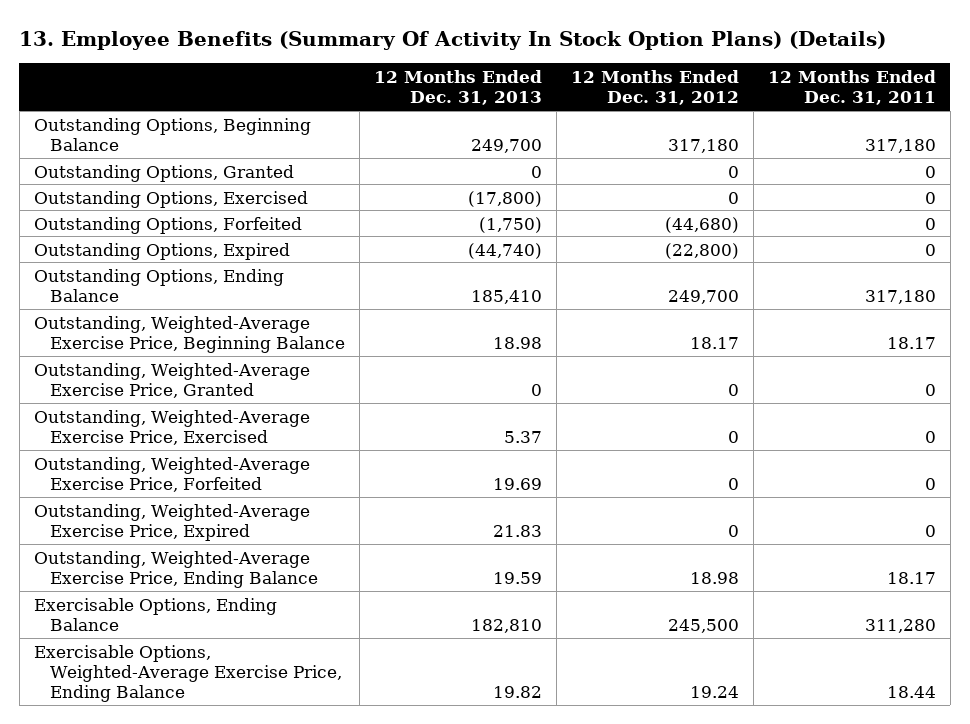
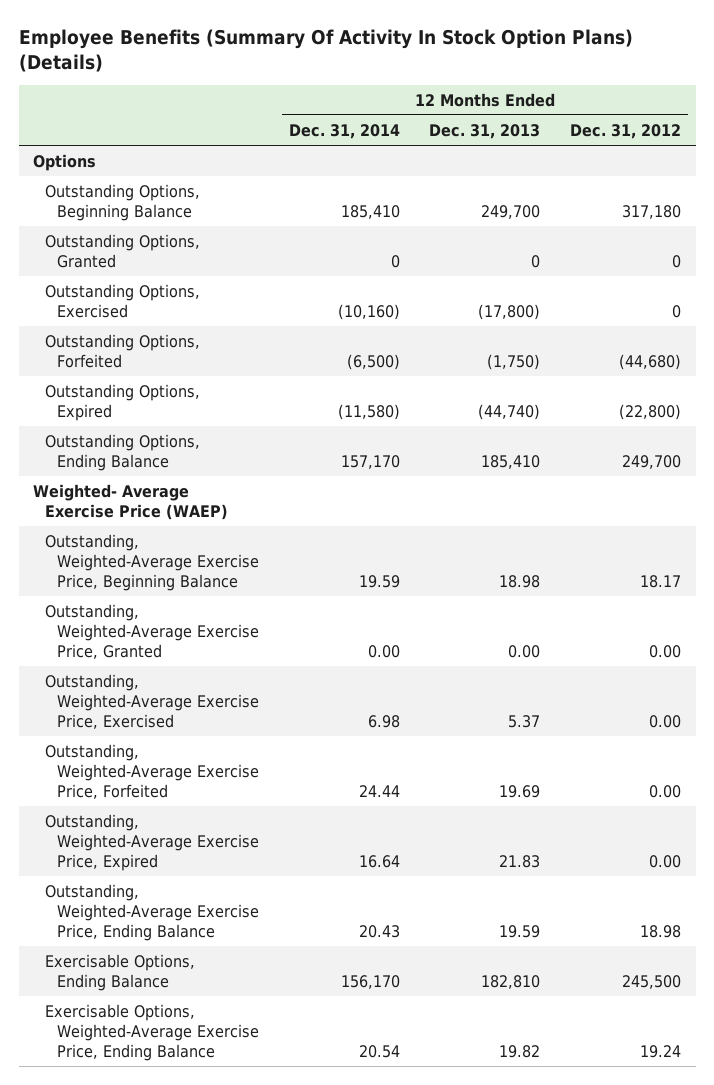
- 13. Employee Benefits (Summary Of Activity In Stock Option Plans) (Details)
+ Employee Benefits (Summary Of Activity In Stock Option Plans) (Details)
- | 12 Months Ended Dec. 31, 2013 | 12 Months Ended Dec. 31, 2012 | 12 Months Ended Dec. 31, 2011
+ | 12 Months Ended Dec. 31, 2014 | 12 Months Ended Dec. 31, 2013 | 12 Months Ended Dec. 31, 2012
+ Options
+ Weighted- Average Exercise Price (WAEP)
- Outstanding, Weighted-Average Exercise Price, Granted | 0 | 0 | 0
- Outstanding, Weighted-Average Exercise Price, Exercised | 5.37 | 0 | 0
- Outstanding, Weighted-Average Exercise Price, Forfeited | 19.69 | 0 | 0
- Outstanding, Weighted-Average Exercise Price, Expired | 21.83 | 0 | 0
+ Outstanding, Weighted-Average Exercise Price, Granted | 0.00 | 0.00 | 0.00
+ Outstanding, Weighted-Average Exercise Price, Exercised | 6.98 | 5.37 | 0.00
+ Outstanding, Weighted-Average Exercise Price, Forfeited | 24.44 | 19.69 | 0.00
+ Outstanding, Weighted-Average Exercise Price, Expired | 16.64 | 21.83 | 0.00

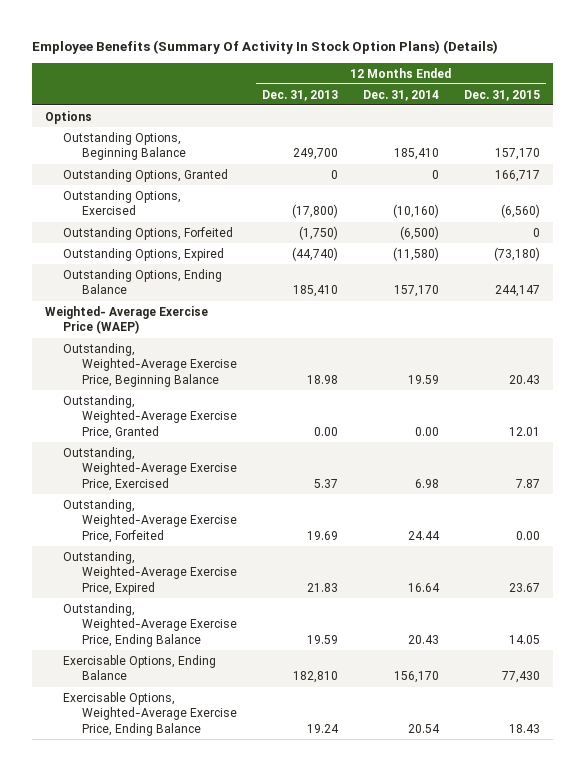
- | 12 Months Ended Dec. 31, 2014 | 12 Months Ended Dec. 31, 2013 | 12 Months Ended Dec. 31, 2012
+ | 12 Months Ended Dec. 31, 2013 | 12 Months Ended Dec. 31, 2014 | 12 Months Ended Dec. 31, 2015
- Exercisable Options, Weighted-Average Exercise Price, Ending Balance | 20.54 | 19.82 | 19.24
+ Exercisable Options, Weighted-Average Exercise Price, Ending Balance | 19.24 | 20.54 | 18.43

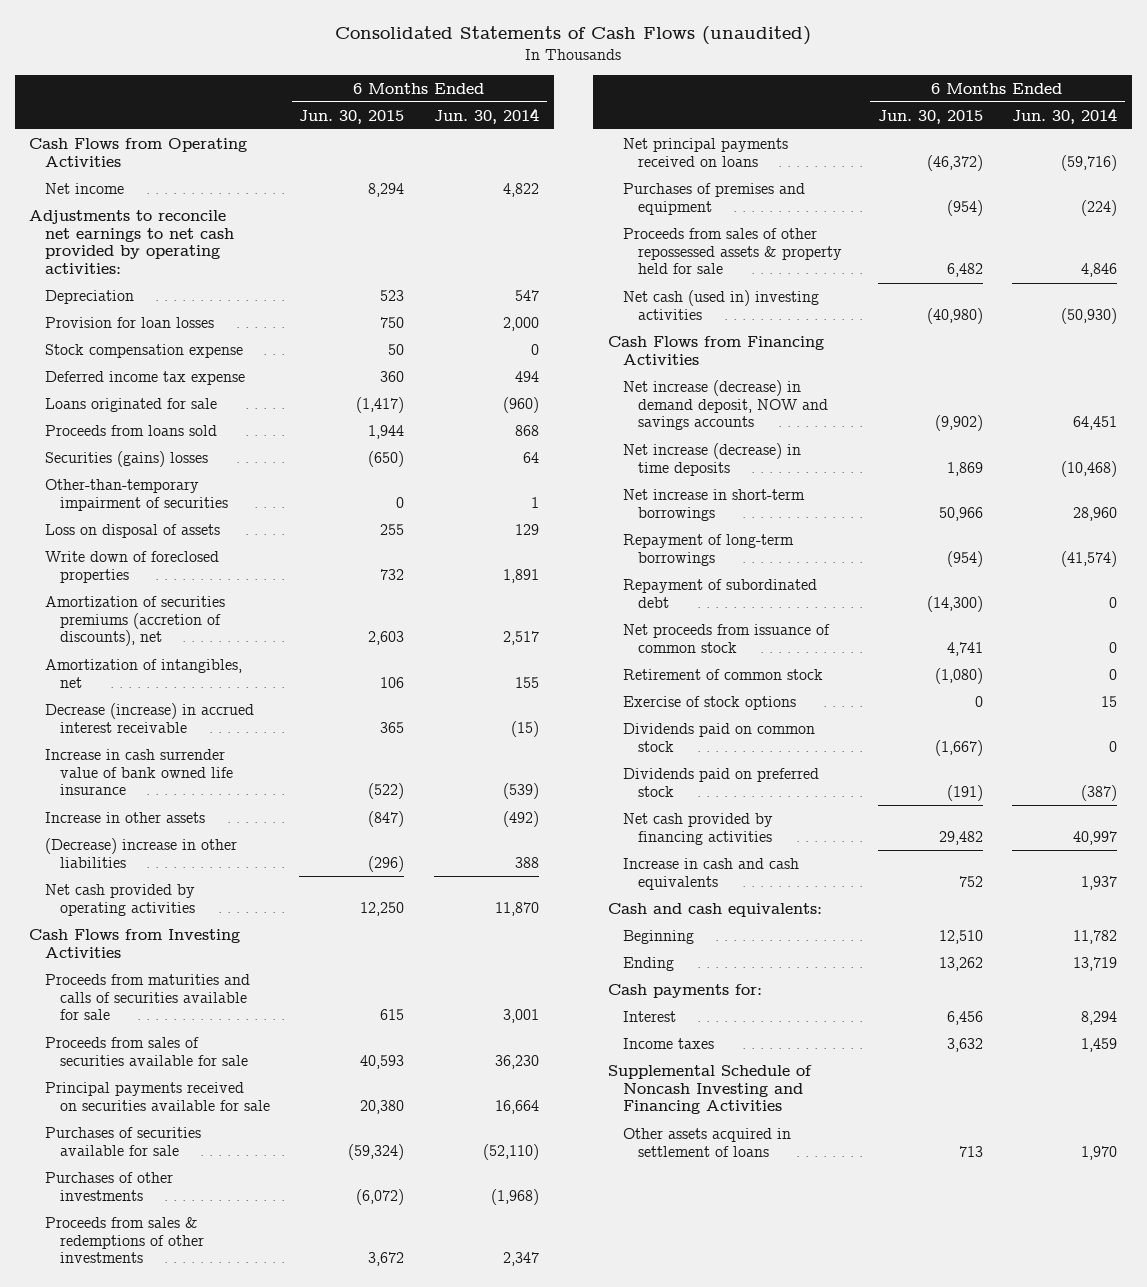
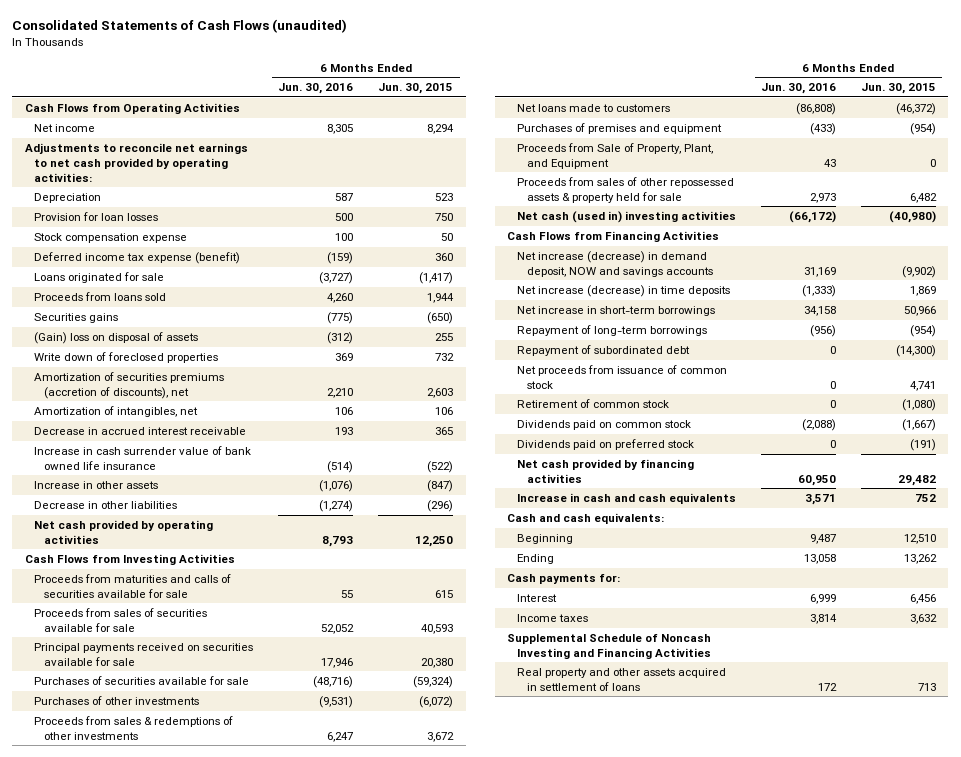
- | 6 Months Ended Jun. 30, 2015 | 6 Months Ended Jun. 30, 2014
+ | 6 Months Ended Jun. 30, 2016 | 6 Months Ended Jun. 30, 2015
- Deferred income tax expense | 360 | 494
+ Deferred income tax expense (benefit) | (159) | 360
- Securities (gains) losses | (650) | 64
- Other-than-temporary impairment of securities | 0 | 1
- Loss on disposal of assets | 255 | 129
+ Securities gains | (775) | (650)
+ (Gain) loss on disposal of assets | (312) | 255
- Decrease (increase) in accrued interest receivable | 365 | (15)
+ Decrease in accrued interest receivable | 193 | 365
- (Decrease) increase in other liabilities | (296) | 388
+ Decrease in other liabilities | (1,274) | (296)
- Net principal payments received on loans | (46,372) | (59,716)
+ Net loans made to customers | (86,808) | (46,372)
+ Proceeds from Sale of Property, Plant, and Equipment | 43 | 0
- Exercise of stock options | 0 | 15
- Other assets acquired in settlement of loans | 713 | 1,970
+ Real property and other assets acquired in settlement of loans | 172 | 713

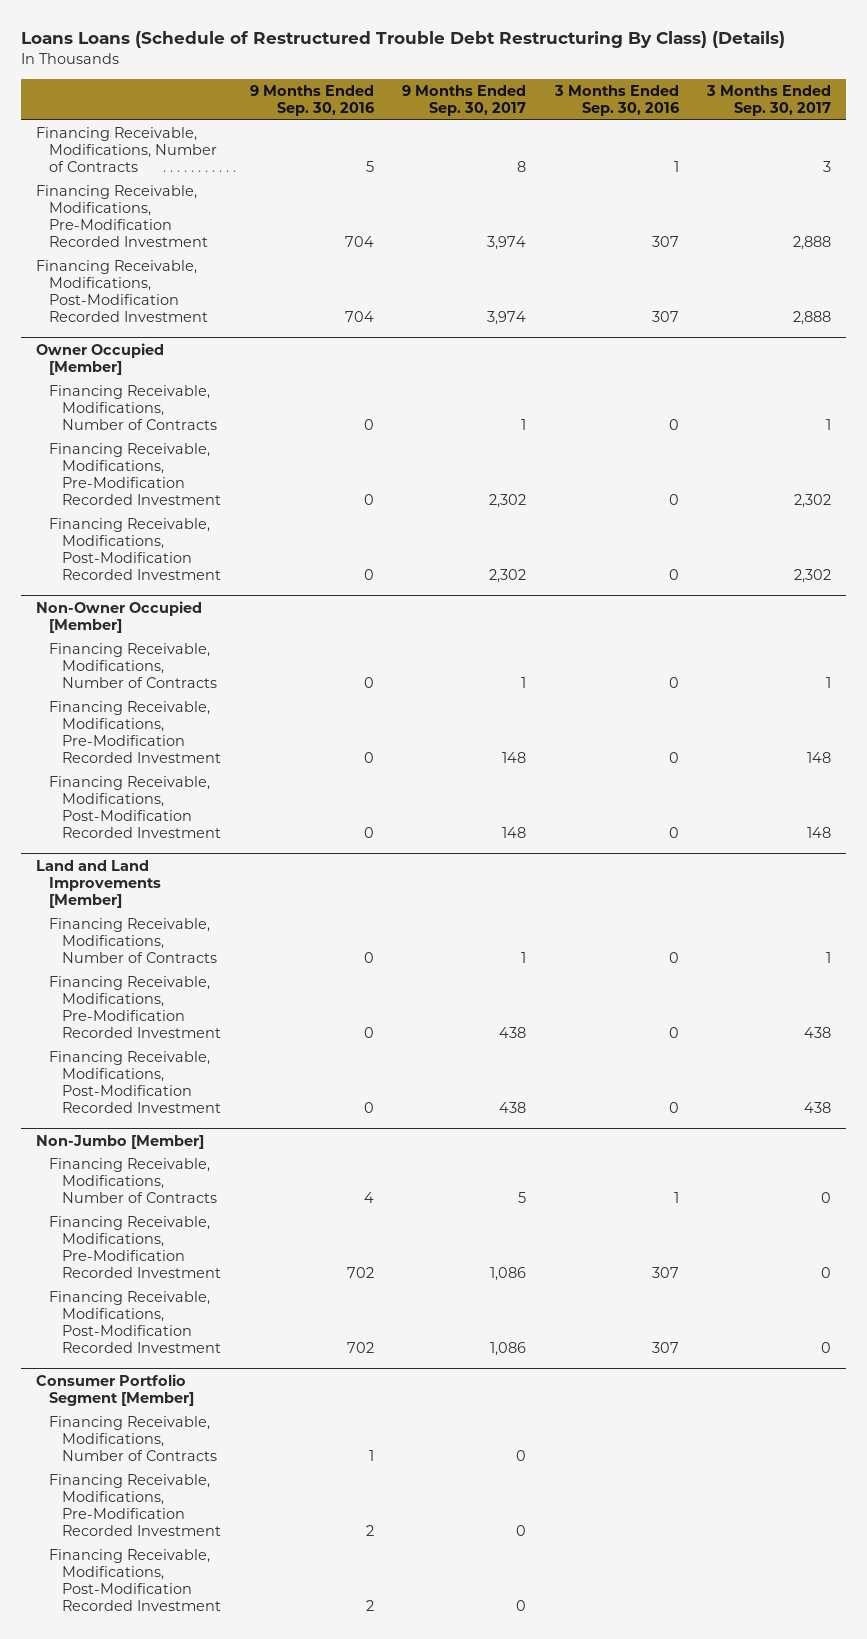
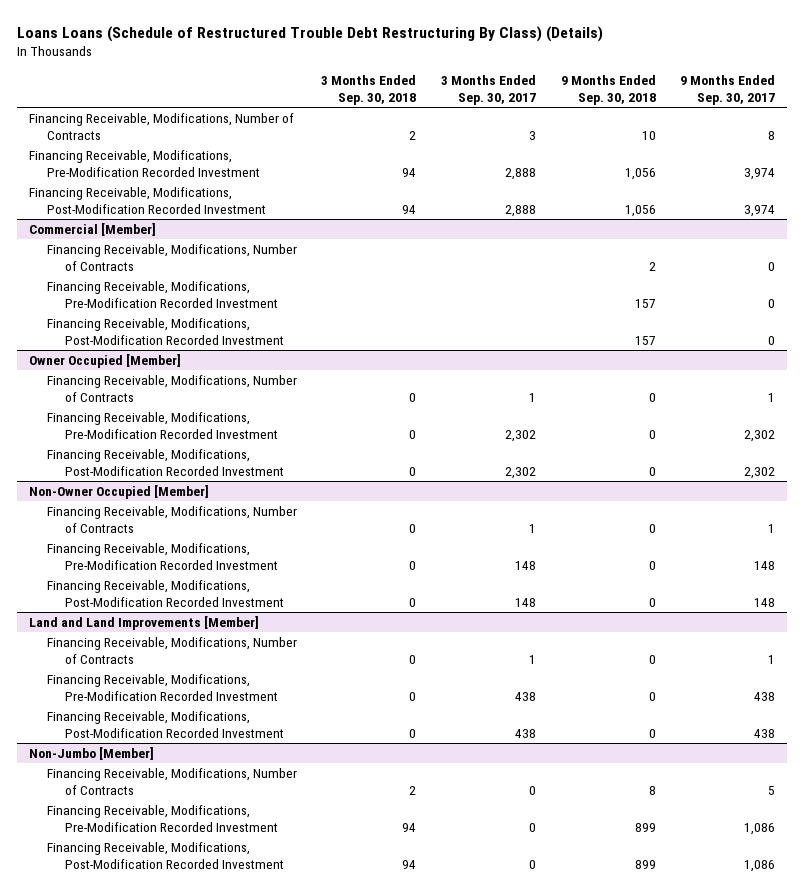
- | 9 Months Ended Sep. 30, 2016 | 9 Months Ended Sep. 30, 2017 | 3 Months Ended Sep. 30, 2016 | 3 Months Ended Sep. 30, 2017
+ | 3 Months Ended Sep. 30, 2018 | 3 Months Ended Sep. 30, 2017 | 9 Months Ended Sep. 30, 2018 | 9 Months Ended Sep. 30, 2017
+ Commercial [Member]
+ Financing Receivable, Modifications, Number of Contracts | | | 2 | 0
+ Financing Receivable, Modifications, Pre-Modification Recorded Investment | | | 157 | 0
+ Financing Receivable, Modifications, Post-Modification Recorded Investment | | | 157 | 0
- Consumer Portfolio Segment [Member]
- Financing Receivable, Modifications, Number of Contracts | 1 | 0 | |
- Financing Receivable, Modifications, Pre-Modification Recorded Investment | 2 | 0 | |
- Financing Receivable, Modifications, Post-Modification Recorded Investment | 2 | 0 | |

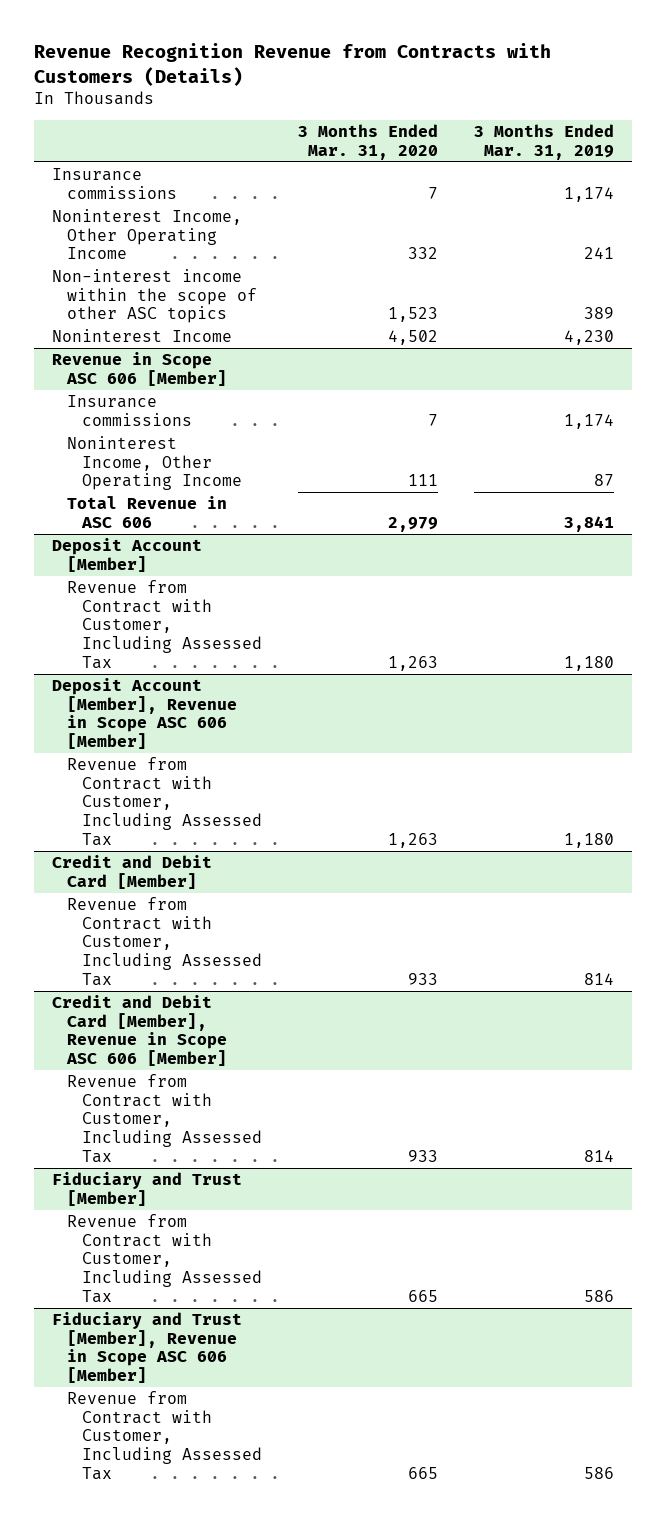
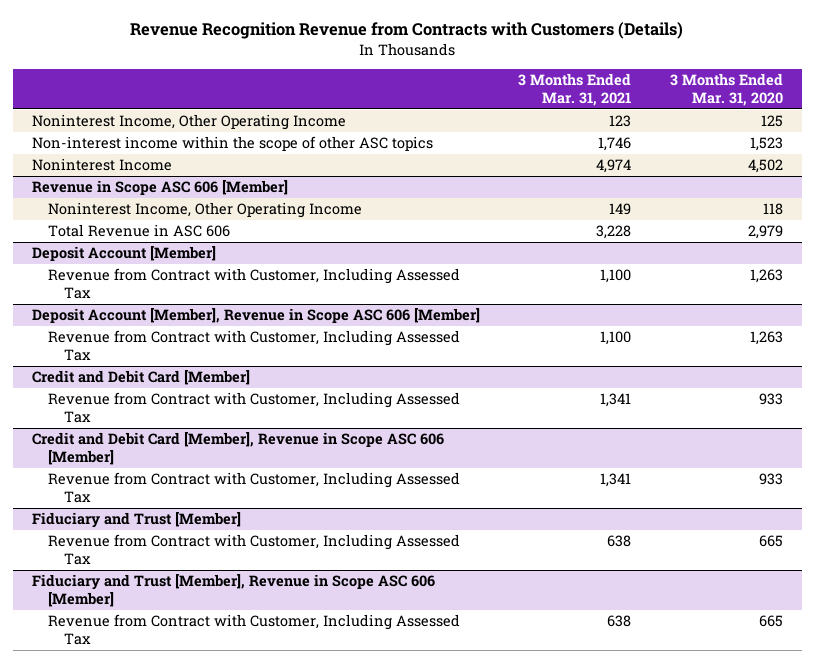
- | 3 Months Ended Mar. 31, 2020 | 3 Months Ended Mar. 31, 2019
+ | 3 Months Ended Mar. 31, 2021 | 3 Months Ended Mar. 31, 2020
- Insurance commissions | 7 | 1,174
- Noninterest Income, Other Operating Income | 332 | 241
+ Noninterest Income, Other Operating Income | 123 | 125
@ Revenue in Scope ASC 606 [Member]
- Insurance commissions | 7 | 1,174
- Noninterest Income, Other Operating Income | 111 | 87
+ Noninterest Income, Other Operating Income | 149 | 118

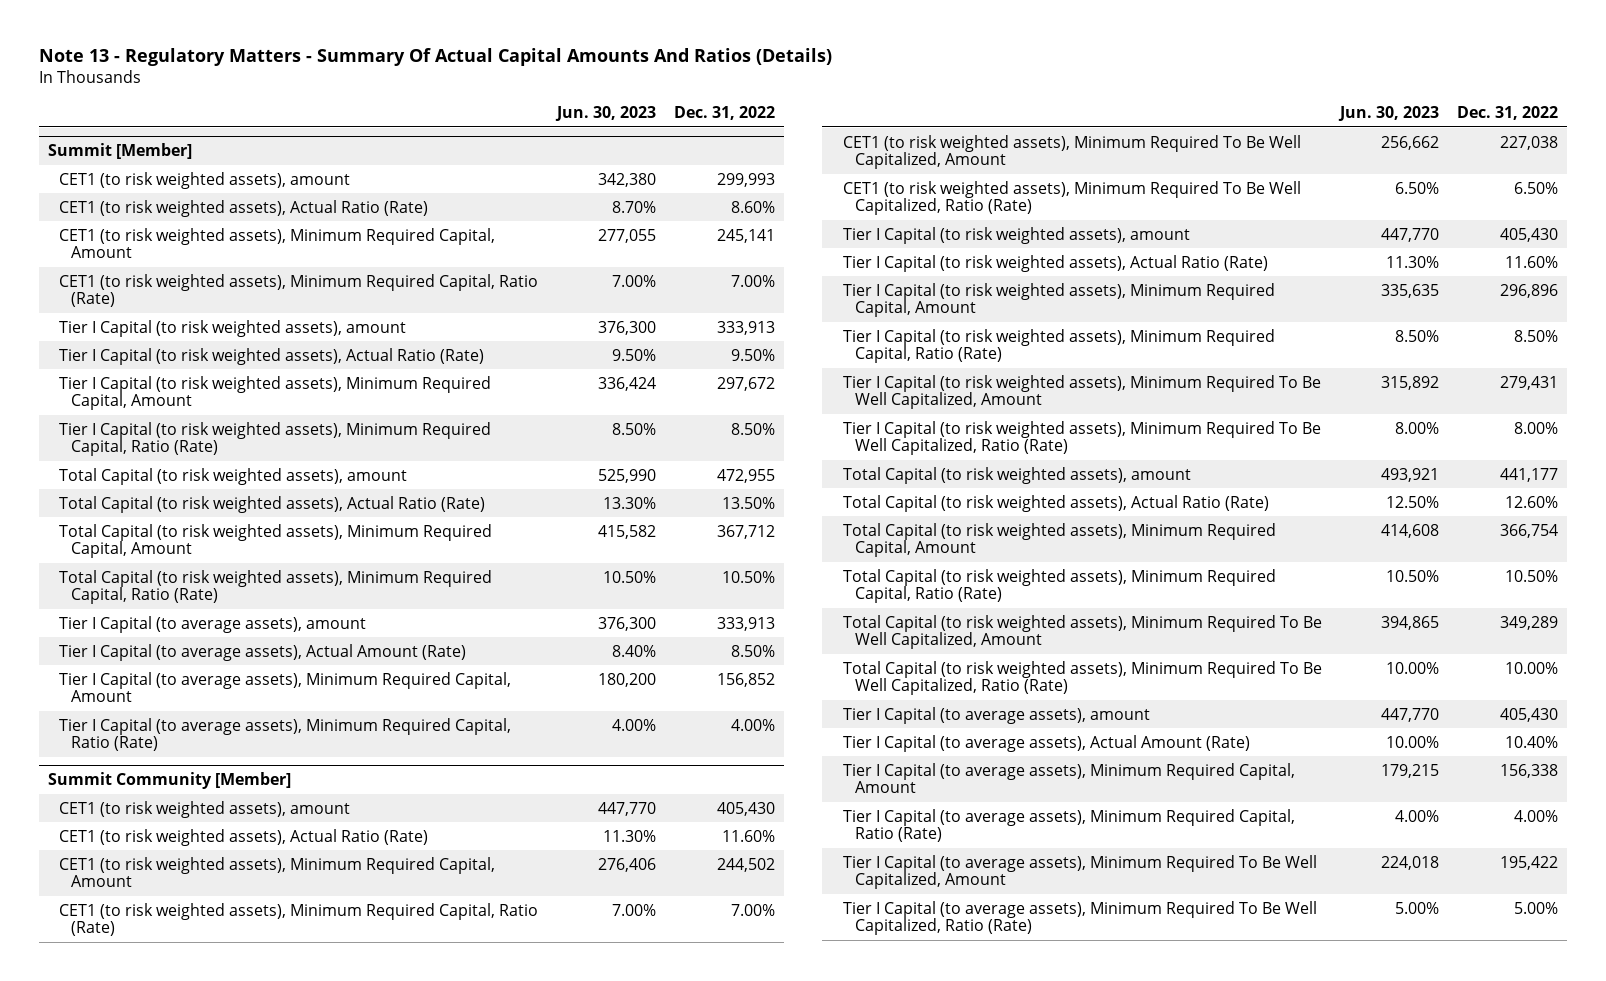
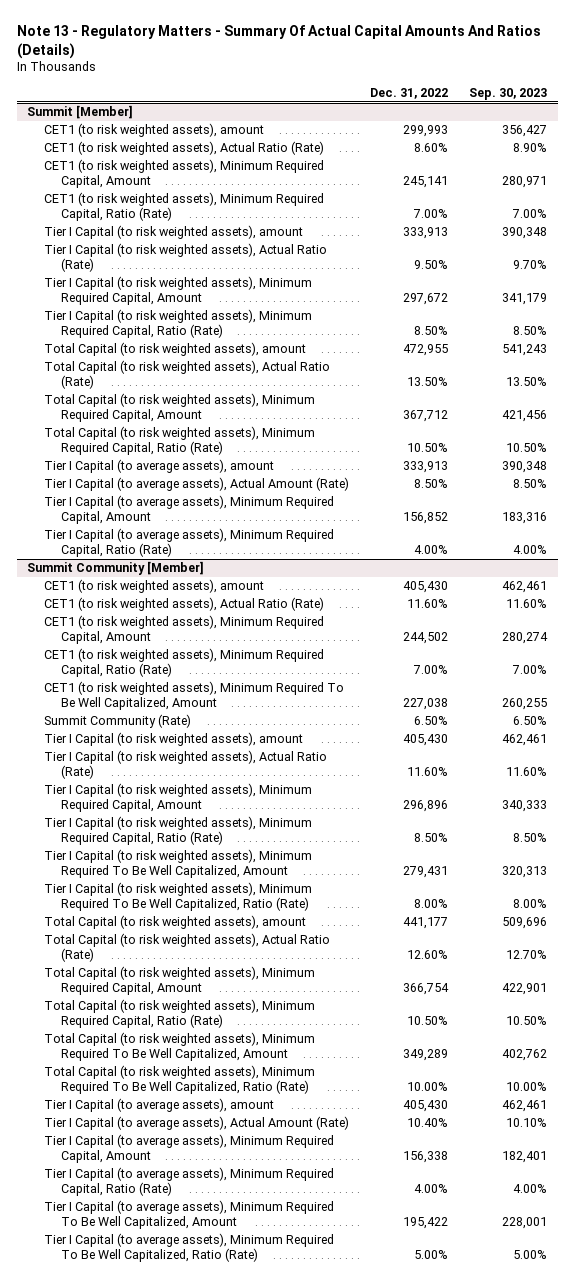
- | Jun. 30, 2023 | Dec. 31, 2022
+ | Dec. 31, 2022 | Sep. 30, 2023
@ Summit Community [Member]
- CET1 (to risk weighted assets), Minimum Required To Be Well Capitalized, Ratio (Rate) | 6.50% | 6.50%
+ Summit Community (Rate) | 6.50% | 6.50%

